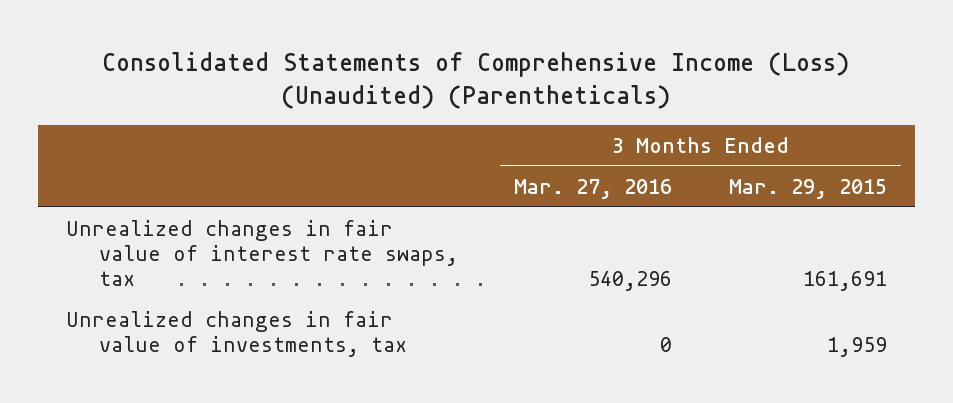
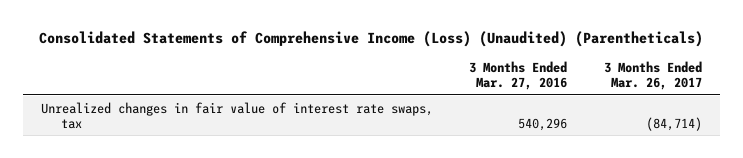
- | 3 Months Ended Mar. 27, 2016 | 3 Months Ended Mar. 29, 2015
+ | 3 Months Ended Mar. 27, 2016 | 3 Months Ended Mar. 26, 2017
- Unrealized changes in fair value of investments, tax | 0 | 1,959

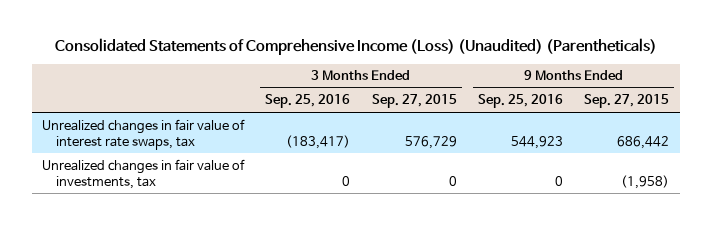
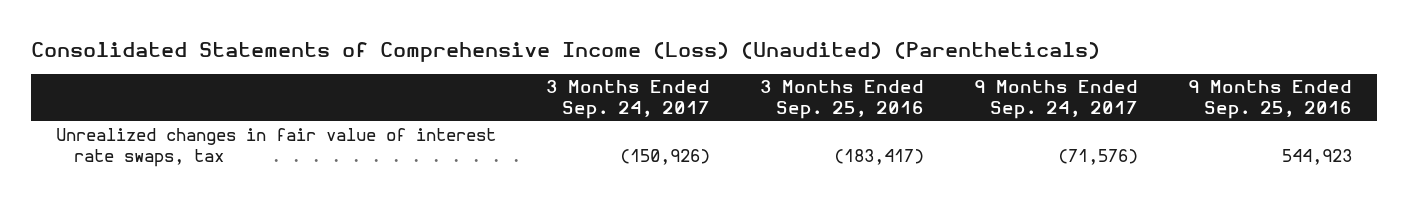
- | 3 Months Ended Sep. 25, 2016 | 3 Months Ended Sep. 27, 2015 | 9 Months Ended Sep. 25, 2016 | 9 Months Ended Sep. 27, 2015
+ | 3 Months Ended Sep. 24, 2017 | 3 Months Ended Sep. 25, 2016 | 9 Months Ended Sep. 24, 2017 | 9 Months Ended Sep. 25, 2016
- Unrealized changes in fair value of investments, tax | 0 | 0 | 0 | (1,958)

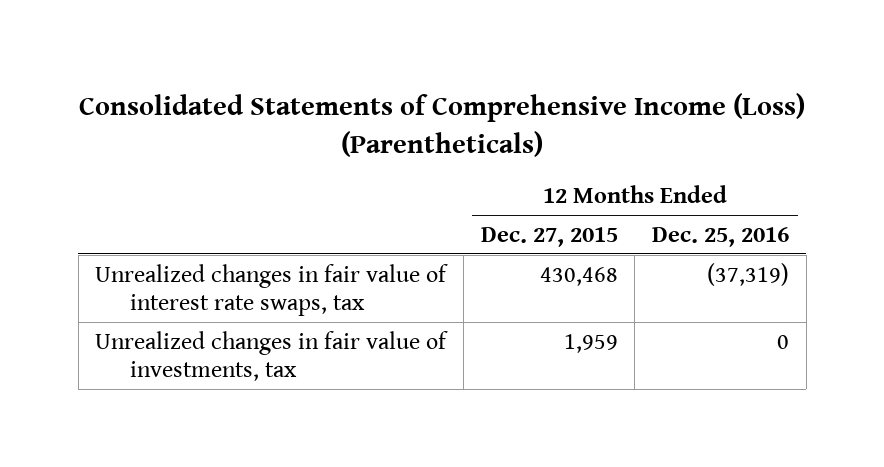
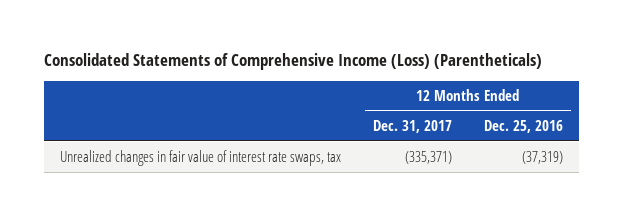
- | 12 Months Ended Dec. 27, 2015 | 12 Months Ended Dec. 25, 2016
+ | 12 Months Ended Dec. 31, 2017 | 12 Months Ended Dec. 25, 2016
- Unrealized changes in fair value of investments, tax | 1,959 | 0

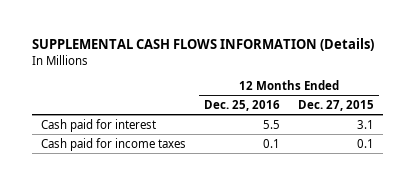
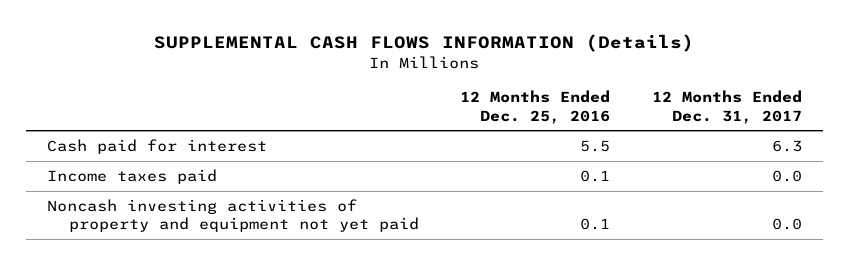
- | 12 Months Ended Dec. 25, 2016 | 12 Months Ended Dec. 27, 2015
+ | 12 Months Ended Dec. 25, 2016 | 12 Months Ended Dec. 31, 2017
- Cash paid for income taxes | 0.1 | 0.1
+ Income taxes paid | 0.1 | 0.0
+ Noncash investing activities of property and equipment not yet paid | 0.1 | 0.0

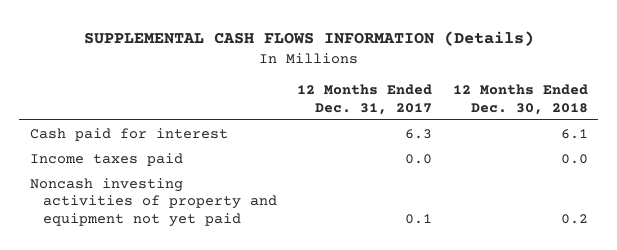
- | 12 Months Ended Dec. 25, 2016 | 12 Months Ended Dec. 31, 2017
+ | 12 Months Ended Dec. 31, 2017 | 12 Months Ended Dec. 30, 2018
- Noncash investing activities of property and equipment not yet paid | 0.1 | 0.0
+ Noncash investing activities of property and equipment not yet paid | 0.1 | 0.2

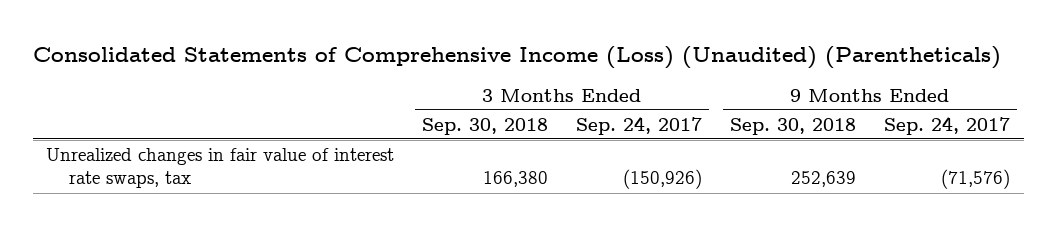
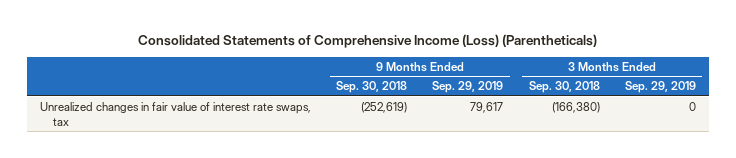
- Consolidated Statements of Comprehensive Income (Loss) (Unaudited) (Parentheticals)
+ Consolidated Statements of Comprehensive Income (Loss) (Parentheticals)
- | 3 Months Ended Sep. 30, 2018 | 3 Months Ended Sep. 24, 2017 | 9 Months Ended Sep. 30, 2018 | 9 Months Ended Sep. 24, 2017
+ | 9 Months Ended Sep. 30, 2018 | 9 Months Ended Sep. 29, 2019 | 3 Months Ended Sep. 30, 2018 | 3 Months Ended Sep. 29, 2019
- Unrealized changes in fair value of interest rate swaps, tax | 166,380 | (150,926) | 252,639 | (71,576)
+ Unrealized changes in fair value of interest rate swaps, tax | (252,619) | 79,617 | (166,380) | 0

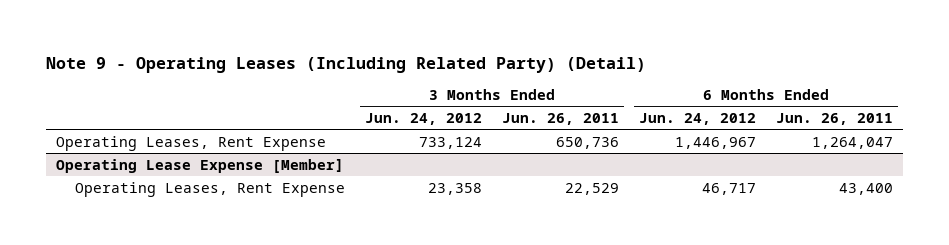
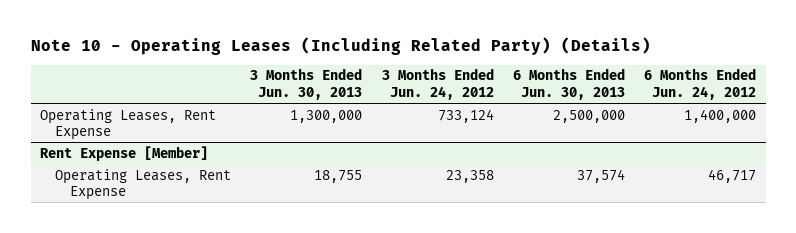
- Note 9 - Operating Leases (Including Related Party) (Detail)
+ Note 10 - Operating Leases (Including Related Party) (Details)
- | 3 Months Ended Jun. 24, 2012 | 3 Months Ended Jun. 26, 2011 | 6 Months Ended Jun. 24, 2012 | 6 Months Ended Jun. 26, 2011
+ | 3 Months Ended Jun. 30, 2013 | 3 Months Ended Jun. 24, 2012 | 6 Months Ended Jun. 30, 2013 | 6 Months Ended Jun. 24, 2012
- Operating Leases, Rent Expense | 733,124 | 650,736 | 1,446,967 | 1,264,047
- Operating Lease Expense [Member]
+ Operating Leases, Rent Expense | 1,300,000 | 733,124 | 2,500,000 | 1,400,000
+ Rent Expense [Member]

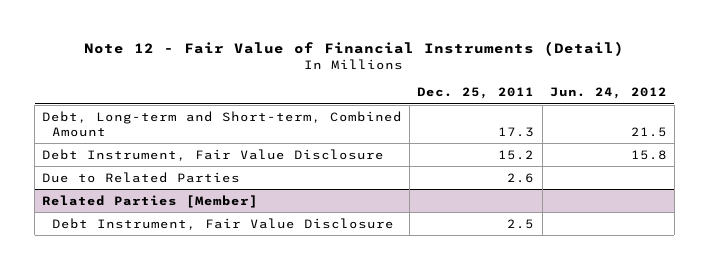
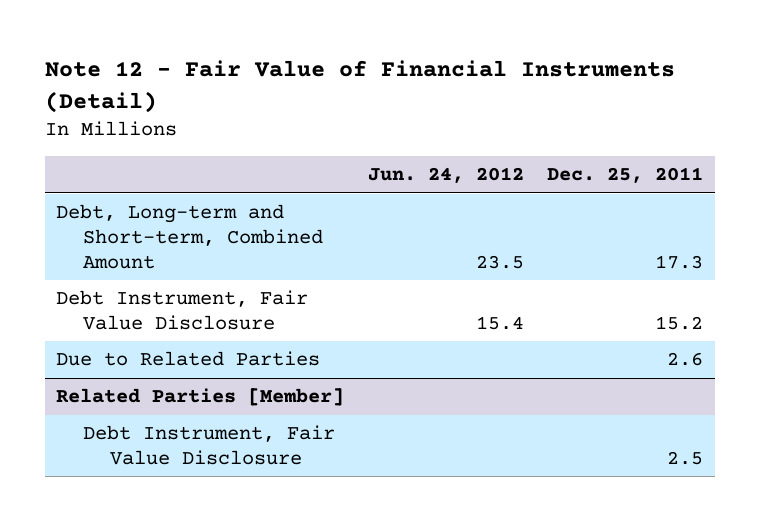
- | Dec. 25, 2011 | Jun. 24, 2012
+ | Jun. 24, 2012 | Dec. 25, 2011
- Debt, Long-term and Short-term, Combined Amount | 17.3 | 21.5
- Debt Instrument, Fair Value Disclosure | 15.2 | 15.8
+ Debt, Long-term and Short-term, Combined Amount | 23.5 | 17.3
+ Debt Instrument, Fair Value Disclosure | 15.4 | 15.2

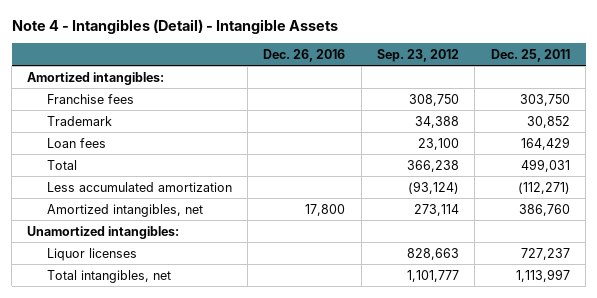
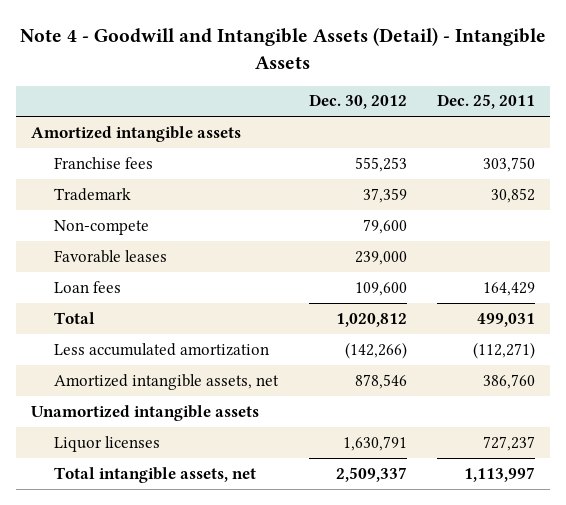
- Note 4 - Intangibles (Detail) - Intangible Assets
+ Note 4 - Goodwill and Intangible Assets (Detail) - Intangible Assets
- | Dec. 26, 2016 | Sep. 23, 2012 | Dec. 25, 2011
+ | Dec. 30, 2012 | Dec. 25, 2011
- Amortized intangibles:
+ Amortized intangible assets
+ Non-compete | 79,600 |
+ Favorable leases | 239,000 |
- Amortized intangibles, net | 17,800 | 273,114 | 386,760
- Unamortized intangibles:
+ Amortized intangible assets, net | 878,546 | 386,760
+ Unamortized intangible assets
- Total intangibles, net | | 1,101,777 | 1,113,997
+ Total intangible assets, net | 2,509,337 | 1,113,997

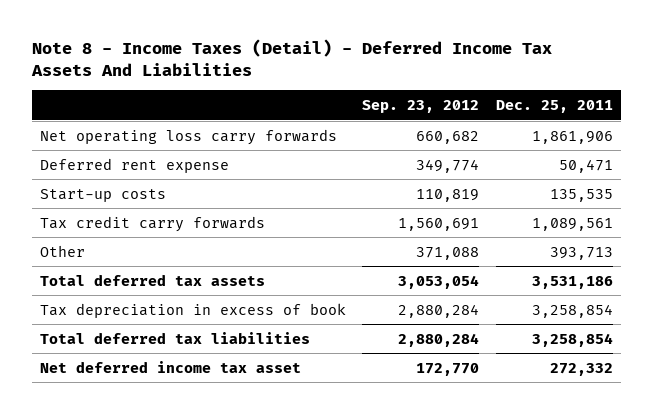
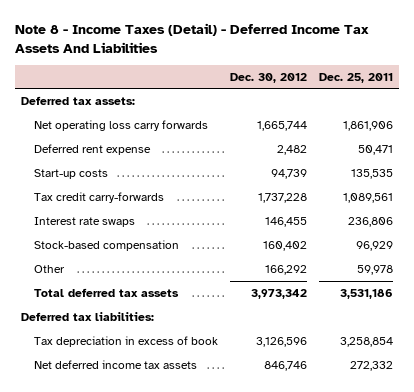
- | Sep. 23, 2012 | Dec. 25, 2011
+ | Dec. 30, 2012 | Dec. 25, 2011
+ Deferred tax assets:
- Tax credit carry forwards | 1,560,691 | 1,089,561
- Other | 371,088 | 393,713
+ Tax credit carry-forwards | 1,737,228 | 1,089,561
+ Interest rate swaps | 146,455 | 236,806
+ Stock-based compensation | 160,402 | 96,929
+ Other | 166,292 | 59,978
+ Deferred tax liabilities:
- Total deferred tax liabilities | 2,880,284 | 3,258,854
- Net deferred income tax asset | 172,770 | 272,332
+ Net deferred income tax assets | 846,746 | 272,332

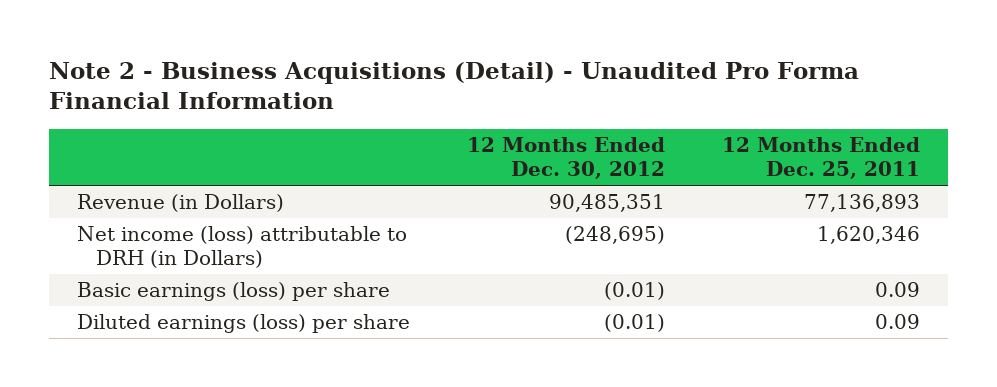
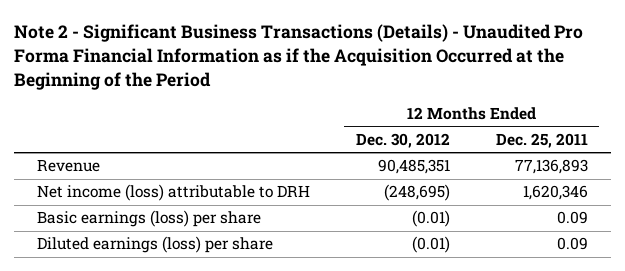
- Note 2 - Business Acquisitions (Detail) - Unaudited Pro Forma Financial Information
+ Note 2 - Significant Business Transactions (Details) - Unaudited Pro Forma Financial Information as if the Acquisition Occurred at the Beginning of the Period
- Revenue (in Dollars) | 90,485,351 | 77,136,893
- Net income (loss) attributable to DRH (in Dollars) | (248,695) | 1,620,346
+ Revenue | 90,485,351 | 77,136,893
+ Net income (loss) attributable to DRH | (248,695) | 1,620,346

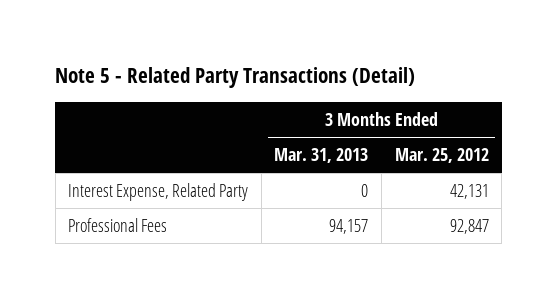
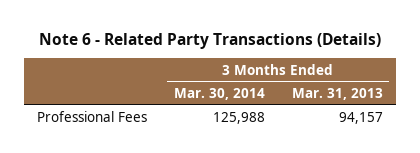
- Note 5 - Related Party Transactions (Detail)
+ Note 6 - Related Party Transactions (Details)
- | 3 Months Ended Mar. 31, 2013 | 3 Months Ended Mar. 25, 2012
+ | 3 Months Ended Mar. 30, 2014 | 3 Months Ended Mar. 31, 2013
- Interest Expense, Related Party | 0 | 42,131

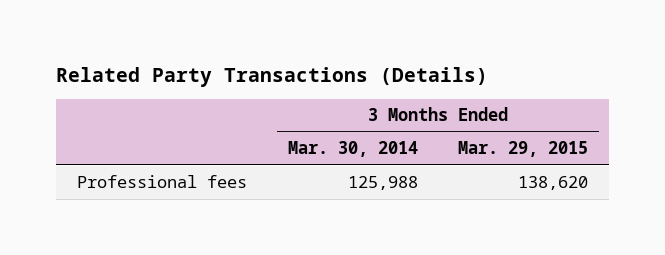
- Note 6 - Related Party Transactions (Details)
+ Related Party Transactions (Details)
- | 3 Months Ended Mar. 30, 2014 | 3 Months Ended Mar. 31, 2013
+ | 3 Months Ended Mar. 30, 2014 | 3 Months Ended Mar. 29, 2015
- Professional Fees | 125,988 | 94,157
+ Professional fees | 125,988 | 138,620

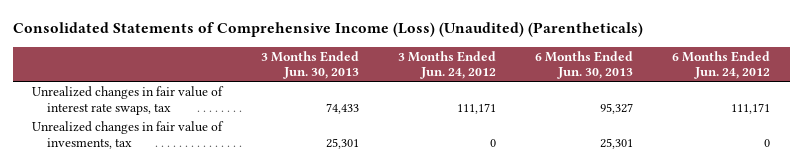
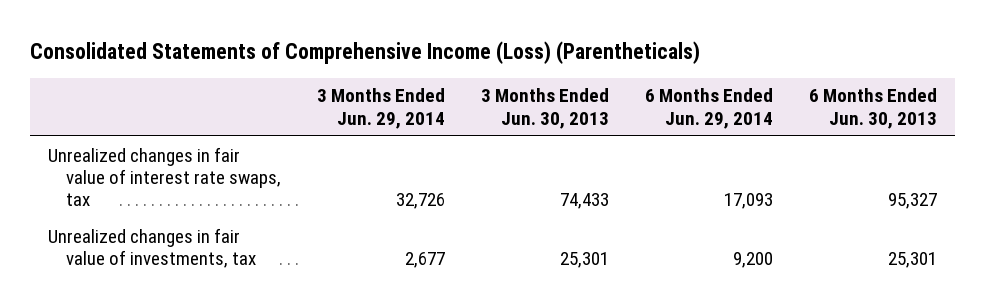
- Consolidated Statements of Comprehensive Income (Loss) (Unaudited) (Parentheticals)
+ Consolidated Statements of Comprehensive Income (Loss) (Parentheticals)
- | 3 Months Ended Jun. 30, 2013 | 3 Months Ended Jun. 24, 2012 | 6 Months Ended Jun. 30, 2013 | 6 Months Ended Jun. 24, 2012
+ | 3 Months Ended Jun. 29, 2014 | 3 Months Ended Jun. 30, 2013 | 6 Months Ended Jun. 29, 2014 | 6 Months Ended Jun. 30, 2013
- Unrealized changes in fair value of invesments, tax | 25,301 | 0 | 25,301 | 0
+ Unrealized changes in fair value of investments, tax | 2,677 | 25,301 | 9,200 | 25,301

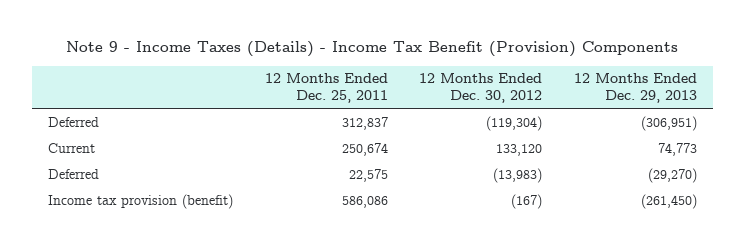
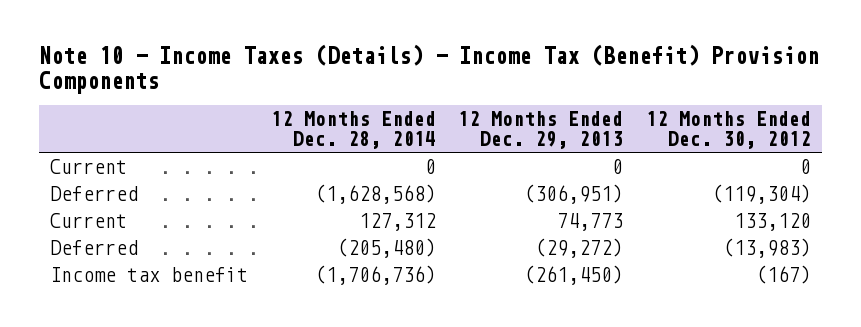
- Note 9 - Income Taxes (Details) - Income Tax Benefit (Provision) Components
+ Note 10 - Income Taxes (Details) - Income Tax (Benefit) Provision Components
- | 12 Months Ended Dec. 25, 2011 | 12 Months Ended Dec. 30, 2012 | 12 Months Ended Dec. 29, 2013
+ | 12 Months Ended Dec. 28, 2014 | 12 Months Ended Dec. 29, 2013 | 12 Months Ended Dec. 30, 2012
+ Current | 0 | 0 | 0
- Deferred | 22,575 | (13,983) | (29,270)
- Income tax provision (benefit) | 586,086 | (167) | (261,450)
+ Deferred | (205,480) | (29,272) | (13,983)
+ Income tax benefit | (1,706,736) | (261,450) | (167)

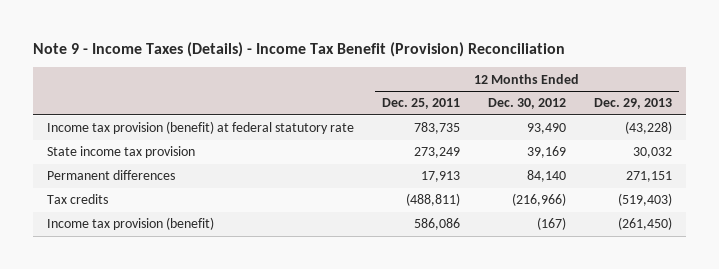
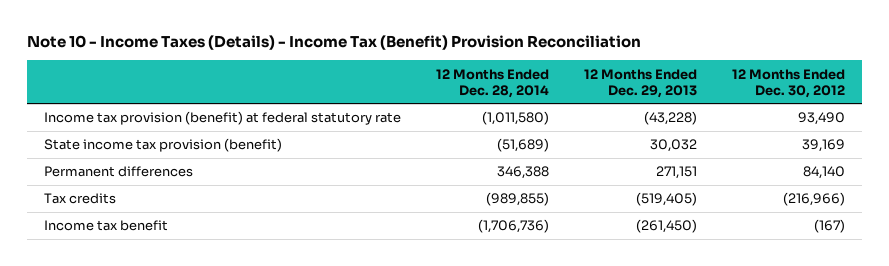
- Note 9 - Income Taxes (Details) - Income Tax Benefit (Provision) Reconciliation
+ Note 10 - Income Taxes (Details) - Income Tax (Benefit) Provision Reconciliation
- | 12 Months Ended Dec. 25, 2011 | 12 Months Ended Dec. 30, 2012 | 12 Months Ended Dec. 29, 2013
+ | 12 Months Ended Dec. 28, 2014 | 12 Months Ended Dec. 29, 2013 | 12 Months Ended Dec. 30, 2012
- State income tax provision | 273,249 | 39,169 | 30,032
+ State income tax provision (benefit) | (51,689) | 30,032 | 39,169
- Tax credits | (488,811) | (216,966) | (519,403)
- Income tax provision (benefit) | 586,086 | (167) | (261,450)
+ Tax credits | (989,855) | (519,405) | (216,966)
+ Income tax benefit | (1,706,736) | (261,450) | (167)

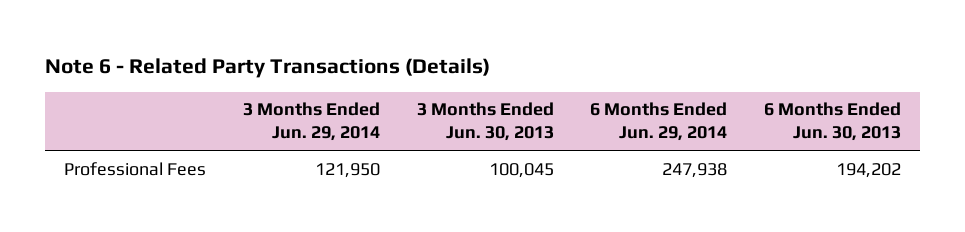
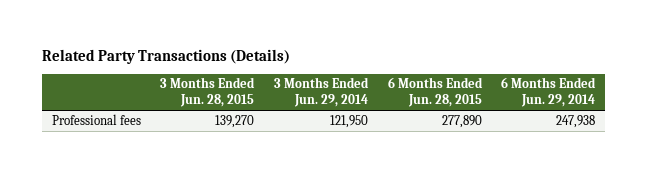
- Note 6 - Related Party Transactions (Details)
+ Related Party Transactions (Details)
- | 3 Months Ended Jun. 29, 2014 | 3 Months Ended Jun. 30, 2013 | 6 Months Ended Jun. 29, 2014 | 6 Months Ended Jun. 30, 2013
+ | 3 Months Ended Jun. 28, 2015 | 3 Months Ended Jun. 29, 2014 | 6 Months Ended Jun. 28, 2015 | 6 Months Ended Jun. 29, 2014
- Professional Fees | 121,950 | 100,045 | 247,938 | 194,202
+ Professional fees | 139,270 | 121,950 | 277,890 | 247,938

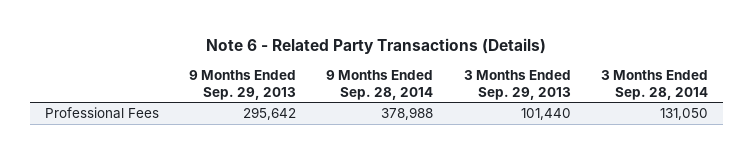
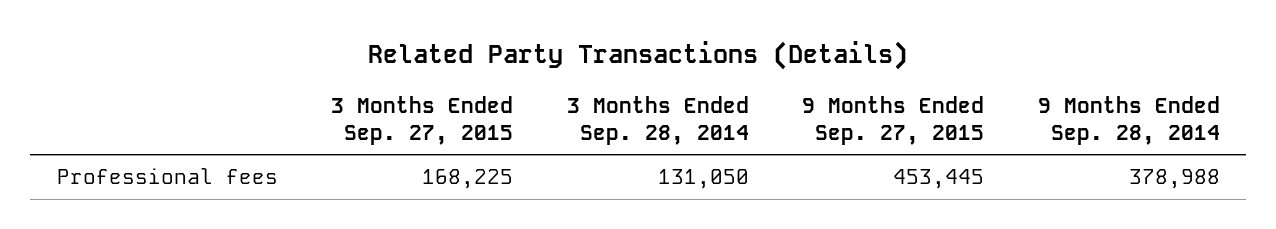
- Note 6 - Related Party Transactions (Details)
+ Related Party Transactions (Details)
- | 9 Months Ended Sep. 29, 2013 | 9 Months Ended Sep. 28, 2014 | 3 Months Ended Sep. 29, 2013 | 3 Months Ended Sep. 28, 2014
+ | 3 Months Ended Sep. 27, 2015 | 3 Months Ended Sep. 28, 2014 | 9 Months Ended Sep. 27, 2015 | 9 Months Ended Sep. 28, 2014
- Professional Fees | 295,642 | 378,988 | 101,440 | 131,050
+ Professional fees | 168,225 | 131,050 | 453,445 | 378,988

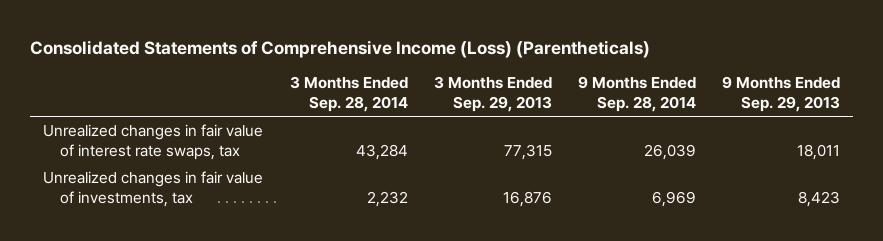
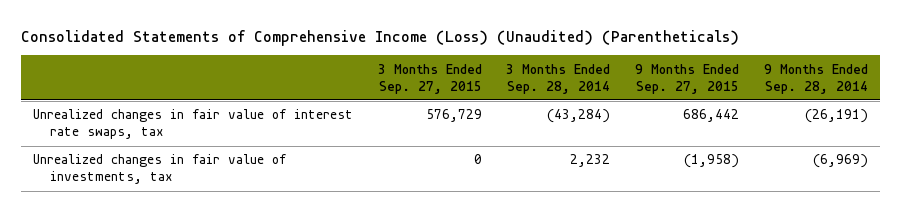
- Consolidated Statements of Comprehensive Income (Loss) (Parentheticals)
+ Consolidated Statements of Comprehensive Income (Loss) (Unaudited) (Parentheticals)
- | 3 Months Ended Sep. 28, 2014 | 3 Months Ended Sep. 29, 2013 | 9 Months Ended Sep. 28, 2014 | 9 Months Ended Sep. 29, 2013
+ | 3 Months Ended Sep. 27, 2015 | 3 Months Ended Sep. 28, 2014 | 9 Months Ended Sep. 27, 2015 | 9 Months Ended Sep. 28, 2014
- Unrealized changes in fair value of interest rate swaps, tax | 43,284 | 77,315 | 26,039 | 18,011
- Unrealized changes in fair value of investments, tax | 2,232 | 16,876 | 6,969 | 8,423
+ Unrealized changes in fair value of interest rate swaps, tax | 576,729 | (43,284) | 686,442 | (26,191)
+ Unrealized changes in fair value of investments, tax | 0 | 2,232 | (1,958) | (6,969)

